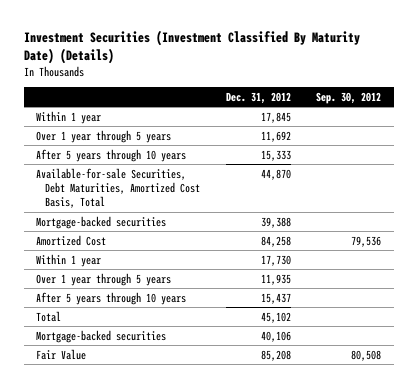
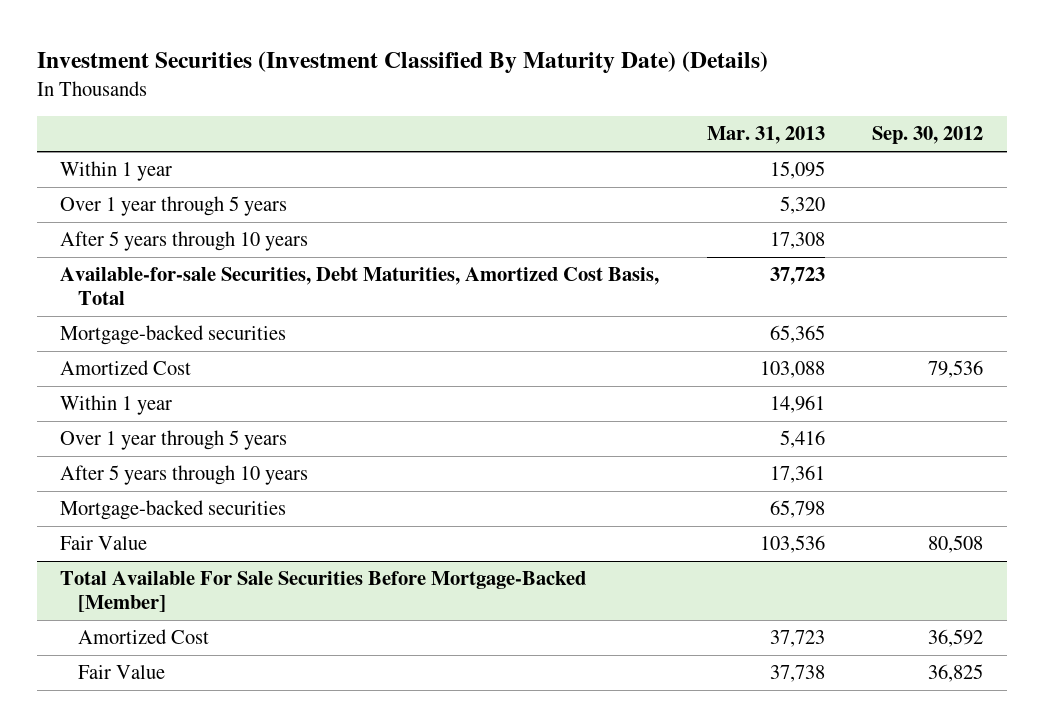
- | Dec. 31, 2012 | Sep. 30, 2012
+ | Mar. 31, 2013 | Sep. 30, 2012
- Total | 45,102 |
+ Total Available For Sale Securities Before Mortgage-Backed [Member]
+ Amortized Cost | 37,723 | 36,592
+ Fair Value | 37,738 | 36,825

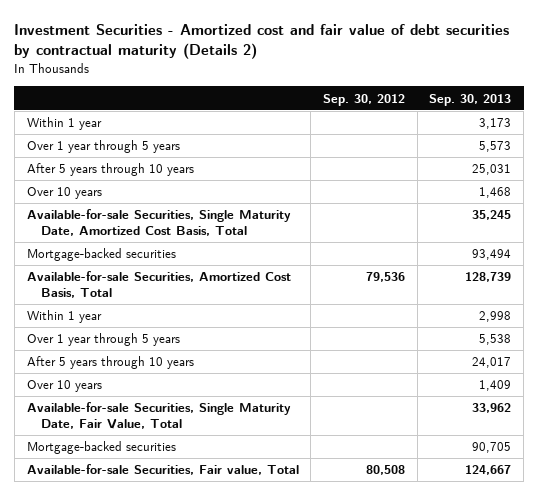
- Investment Securities (Investment Classified By Maturity Date) (Details)
+ Investment Securities - Amortized cost and fair value of debt securities by contractual maturity (Details 2)
- | Mar. 31, 2013 | Sep. 30, 2012
+ | Sep. 30, 2012 | Sep. 30, 2013
- Available-for-sale Securities, Debt Maturities, Amortized Cost Basis, Total | 37,723 |
+ Over 10 years | | 1,468
+ Available-for-sale Securities, Single Maturity Date, Amortized Cost Basis, Total | | 35,245
- Amortized Cost | 103,088 | 79,536
+ Available-for-sale Securities, Amortized Cost Basis, Total | 79,536 | 128,739
+ Over 10 years | | 1,409
+ Available-for-sale Securities, Single Maturity Date, Fair Value, Total | | 33,962
- Fair Value | 103,536 | 80,508
- Total Available For Sale Securities Before Mortgage-Backed [Member]
- Amortized Cost | 37,723 | 36,592
- Fair Value | 37,738 | 36,825
+ Available-for-sale Securities, Fair value, Total | 80,508 | 124,667

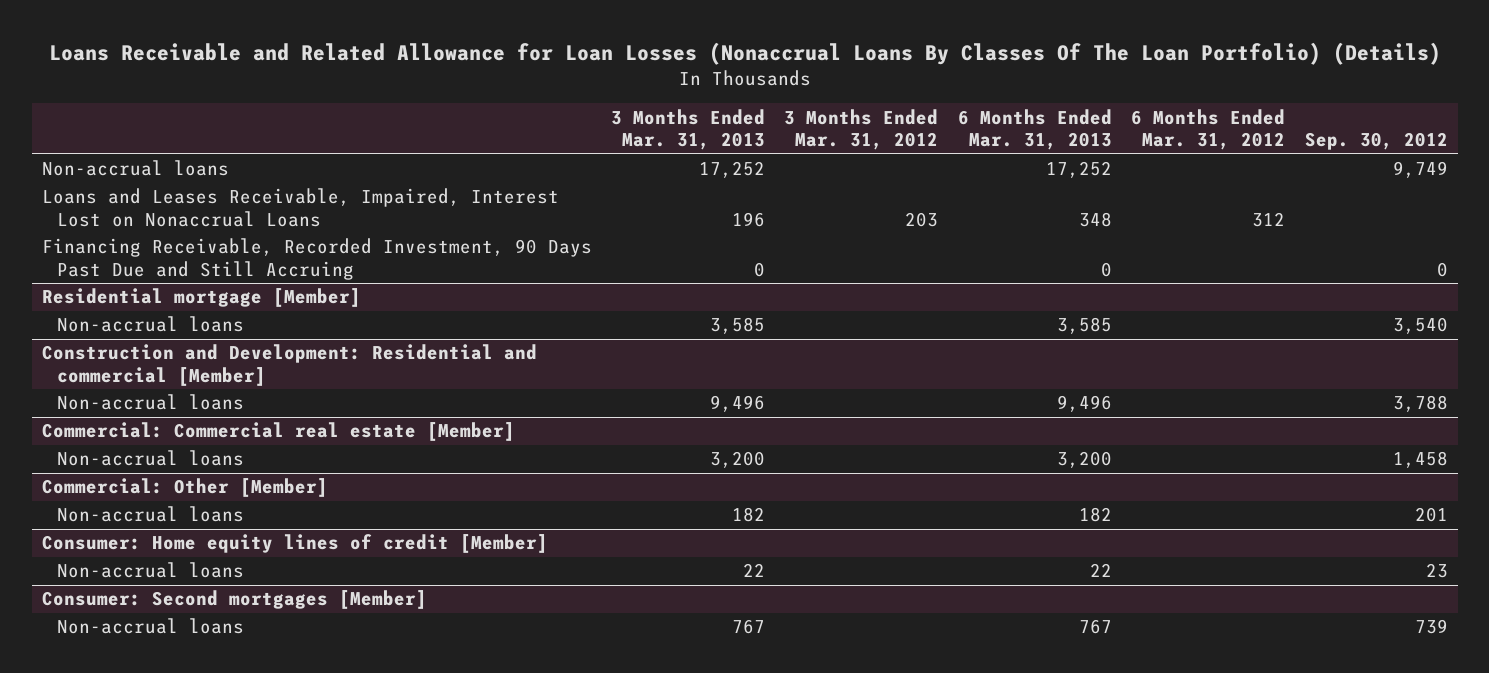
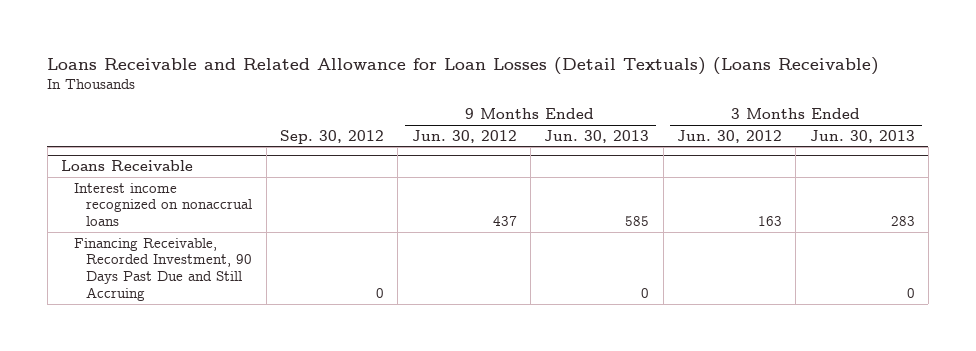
- Loans Receivable and Related Allowance for Loan Losses (Nonaccrual Loans By Classes Of The Loan Portfolio) (Details)
+ Loans Receivable and Related Allowance for Loan Losses (Detail Textuals) (Loans Receivable)
- | 3 Months Ended Mar. 31, 2013 | 3 Months Ended Mar. 31, 2012 | 6 Months Ended Mar. 31, 2013 | 6 Months Ended Mar. 31, 2012 | Sep. 30, 2012
+ | Sep. 30, 2012 | 9 Months Ended Jun. 30, 2012 | 9 Months Ended Jun. 30, 2013 | 3 Months Ended Jun. 30, 2012 | 3 Months Ended Jun. 30, 2013
- Non-accrual loans | 17,252 | | 17,252 | | 9,749
- Loans and Leases Receivable, Impaired, Interest Lost on Nonaccrual Loans | 196 | 203 | 348 | 312 |
- Financing Receivable, Recorded Investment, 90 Days Past Due and Still Accruing | 0 | | 0 | | 0
- Residential mortgage [Member]
- Non-accrual loans | 3,585 | | 3,585 | | 3,540
- Construction and Development: Residential and commercial [Member]
- Non-accrual loans | 9,496 | | 9,496 | | 3,788
- Commercial: Commercial real estate [Member]
- Non-accrual loans | 3,200 | | 3,200 | | 1,458
- Commercial: Other [Member]
- Non-accrual loans | 182 | | 182 | | 201
- Consumer: Home equity lines of credit [Member]
- Non-accrual loans | 22 | | 22 | | 23
- Consumer: Second mortgages [Member]
- Non-accrual loans | 767 | | 767 | | 739
+ Loans Receivable
+ Interest income recognized on nonaccrual loans | | 437 | 585 | 163 | 283
+ Financing Receivable, Recorded Investment, 90 Days Past Due and Still Accruing | 0 | | 0 | | 0

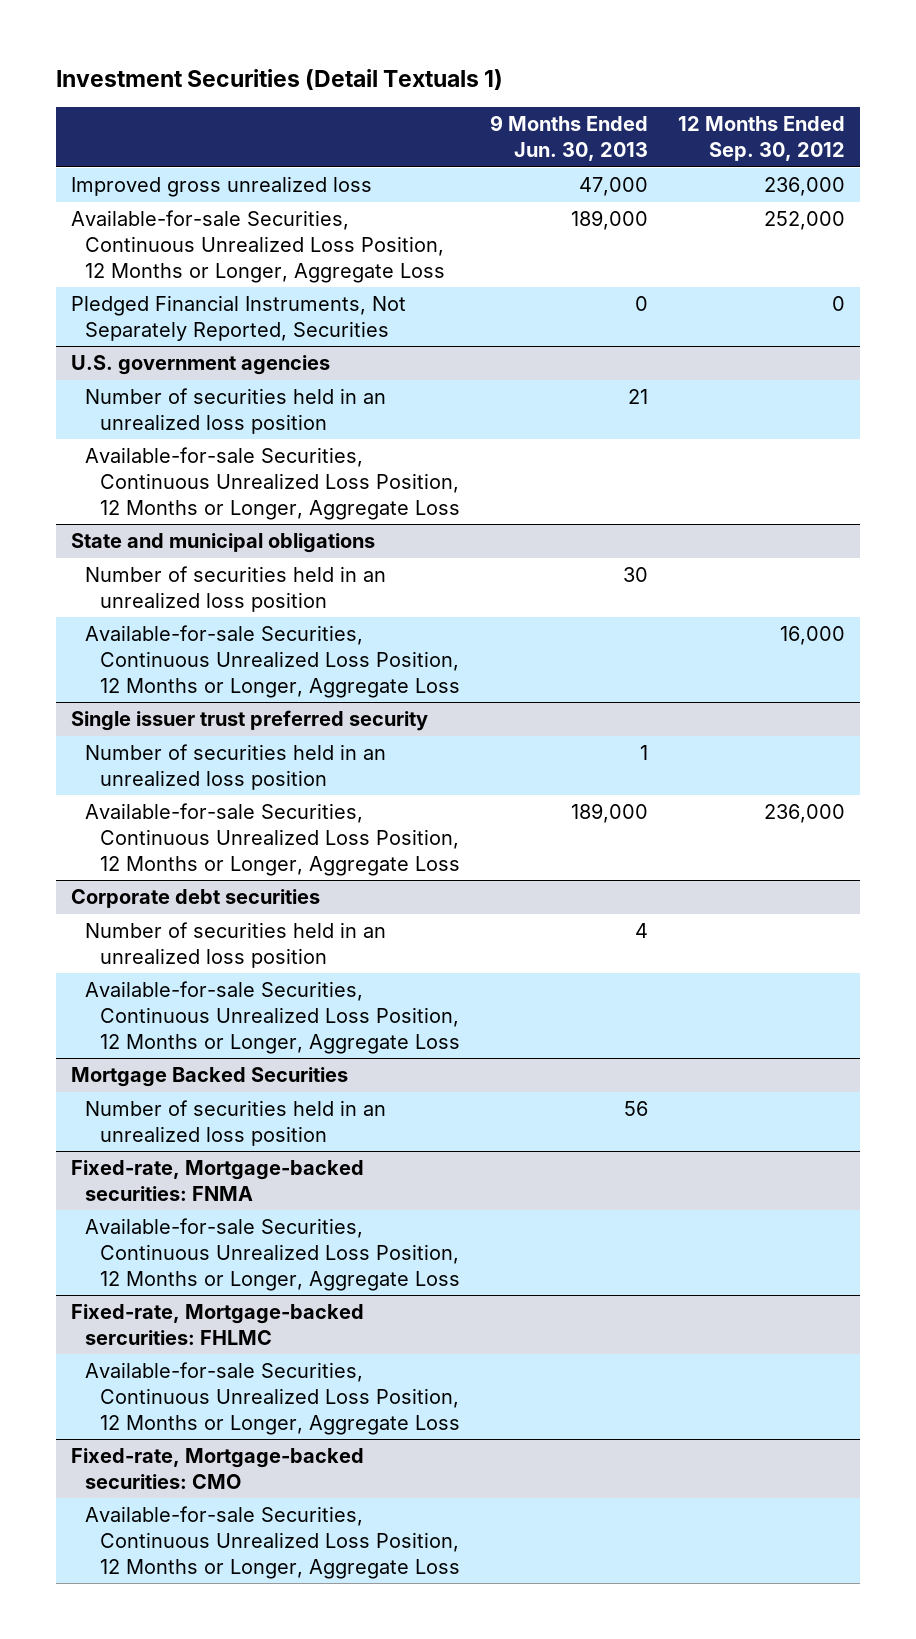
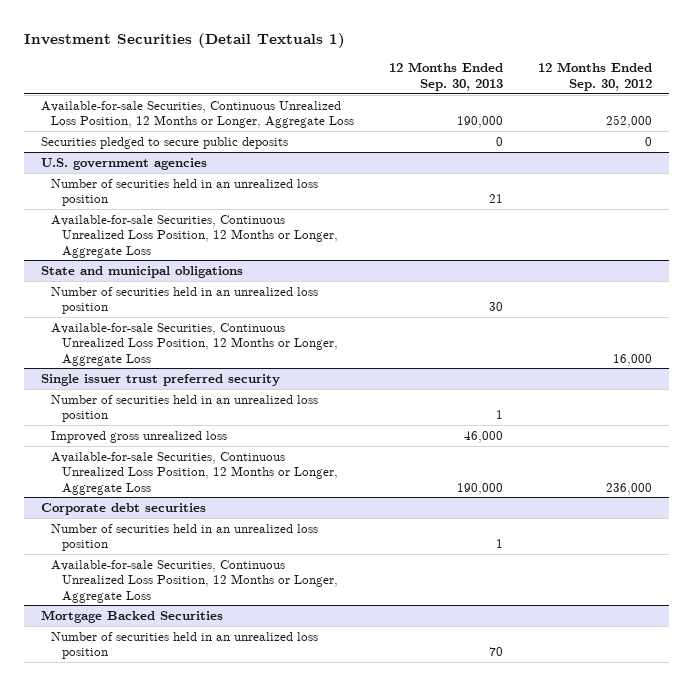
- | 9 Months Ended Jun. 30, 2013 | 12 Months Ended Sep. 30, 2012
+ | 12 Months Ended Sep. 30, 2013 | 12 Months Ended Sep. 30, 2012
- Improved gross unrealized loss | 47,000 | 236,000
- Pledged Financial Instruments, Not Separately Reported, Securities | 0 | 0
+ Securities pledged to secure public deposits | 0 | 0
@ Single issuer trust preferred security
+ Improved gross unrealized loss | 46,000 |
- Fixed-rate, Mortgage-backed securities: FNMA
- Available-for-sale Securities, Continuous Unrealized Loss Position, 12 Months or Longer, Aggregate Loss
- Fixed-rate, Mortgage-backed sercurities: FHLMC
- Available-for-sale Securities, Continuous Unrealized Loss Position, 12 Months or Longer, Aggregate Loss
- Fixed-rate, Mortgage-backed securities: CMO
- Available-for-sale Securities, Continuous Unrealized Loss Position, 12 Months or Longer, Aggregate Loss

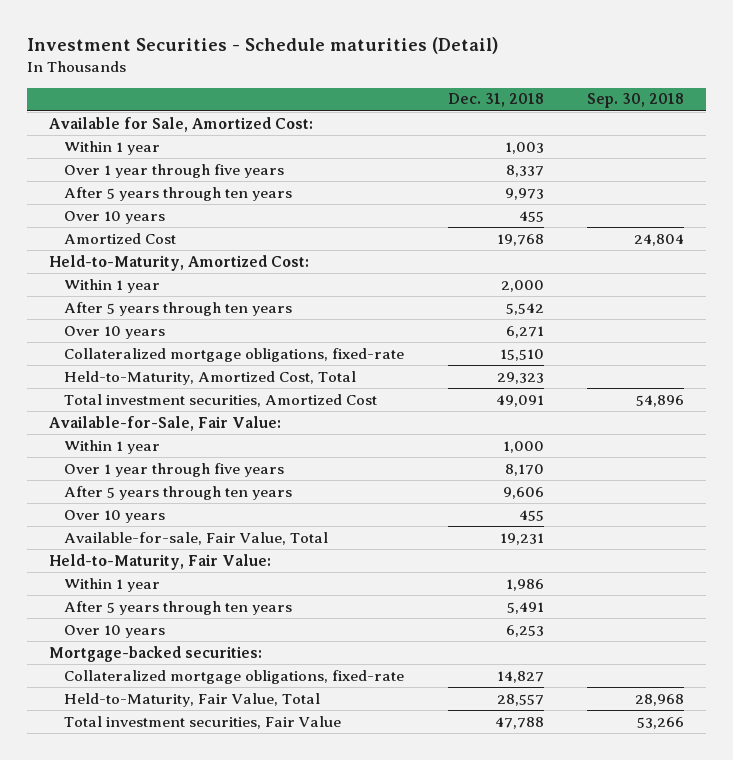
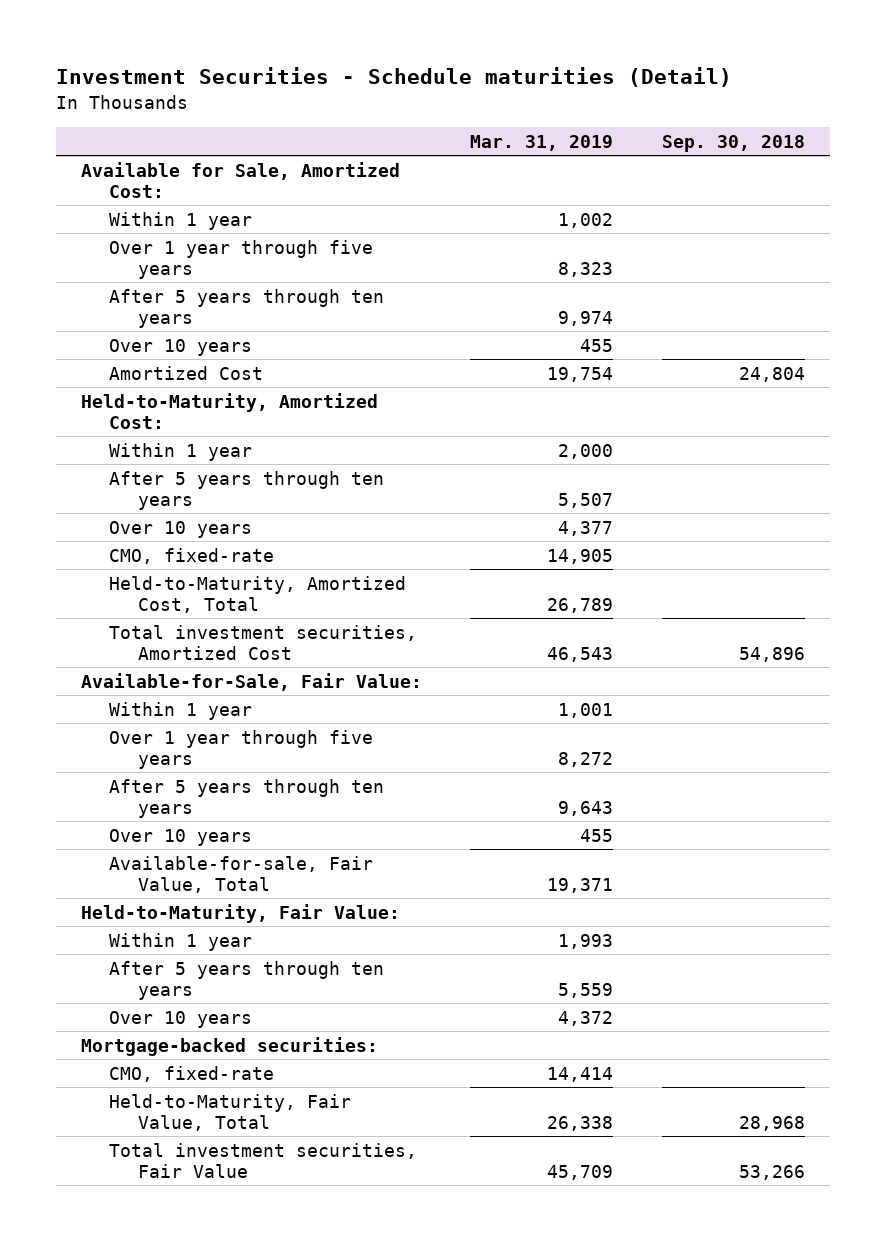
- | Dec. 31, 2018 | Sep. 30, 2018
+ | Mar. 31, 2019 | Sep. 30, 2018
- Collateralized mortgage obligations, fixed-rate | 15,510 |
+ CMO, fixed-rate | 14,905 |
- Collateralized mortgage obligations, fixed-rate | 14,827 |
+ CMO, fixed-rate | 14,414 |

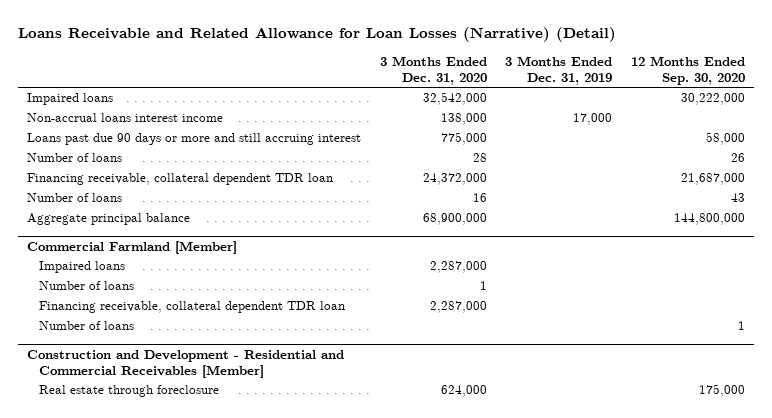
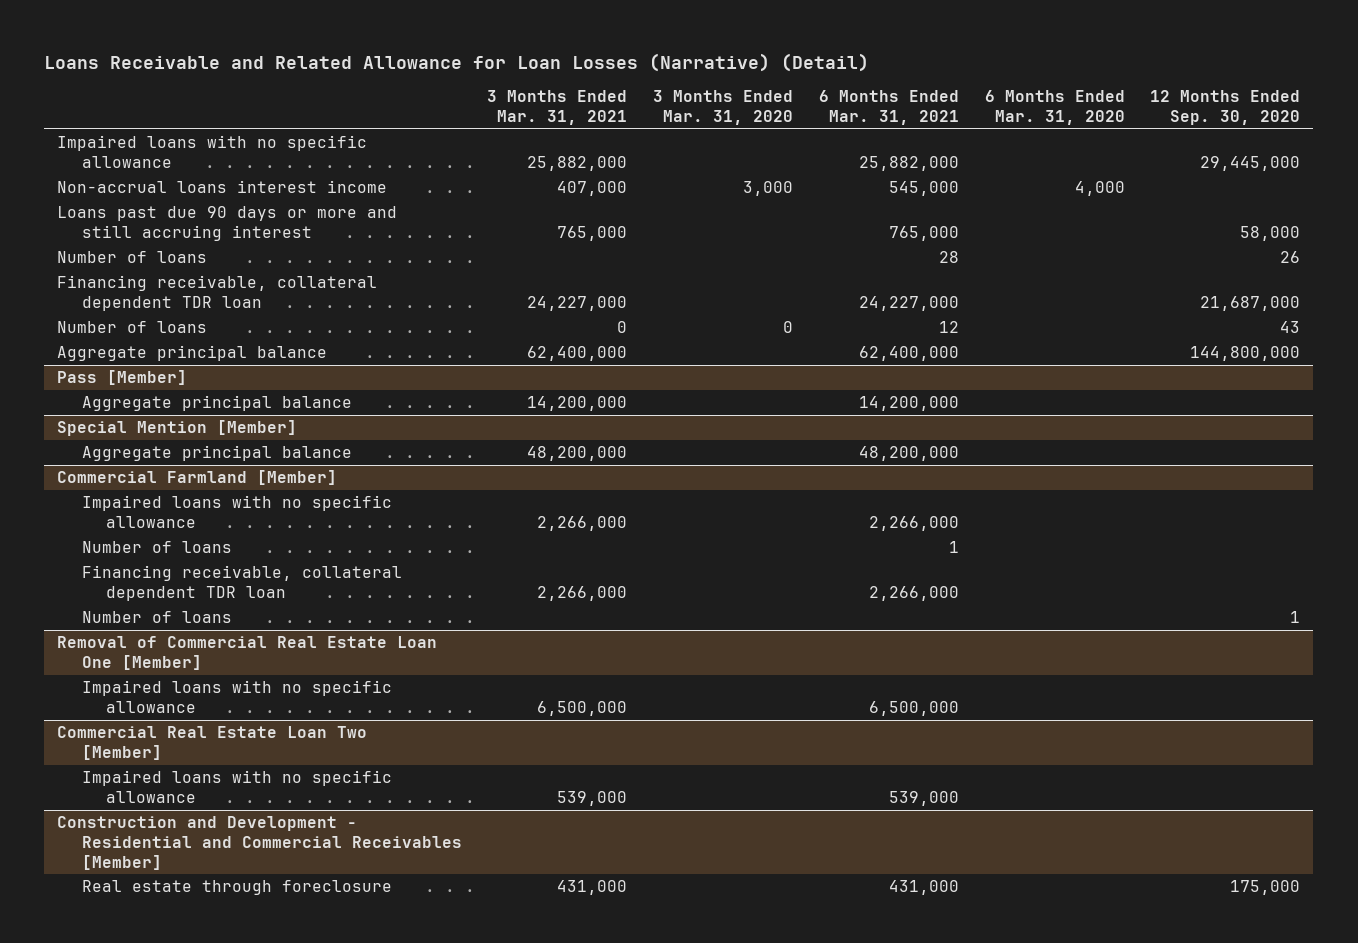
- | 3 Months Ended Dec. 31, 2020 | 3 Months Ended Dec. 31, 2019 | 12 Months Ended Sep. 30, 2020
+ | 3 Months Ended Mar. 31, 2021 | 3 Months Ended Mar. 31, 2020 | 6 Months Ended Mar. 31, 2021 | 6 Months Ended Mar. 31, 2020 | 12 Months Ended Sep. 30, 2020
- Impaired loans | 32,542,000 | | 30,222,000
+ Impaired loans with no specific allowance | 25,882,000 | | 25,882,000 | | 29,445,000
+ Pass [Member]
+ Aggregate principal balance | 14,200,000 | | 14,200,000 | |
+ Special Mention [Member]
+ Aggregate principal balance | 48,200,000 | | 48,200,000 | |
@ Commercial Farmland [Member]
- Impaired loans | 2,287,000 | |
+ Impaired loans with no specific allowance | 2,266,000 | | 2,266,000 | |
+ Removal of Commercial Real Estate Loan One [Member]
+ Impaired loans with no specific allowance | 6,500,000 | | 6,500,000 | |
+ Commercial Real Estate Loan Two [Member]
+ Impaired loans with no specific allowance | 539,000 | | 539,000 | |

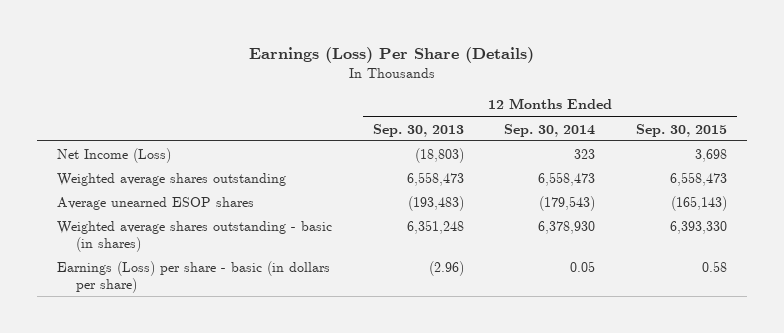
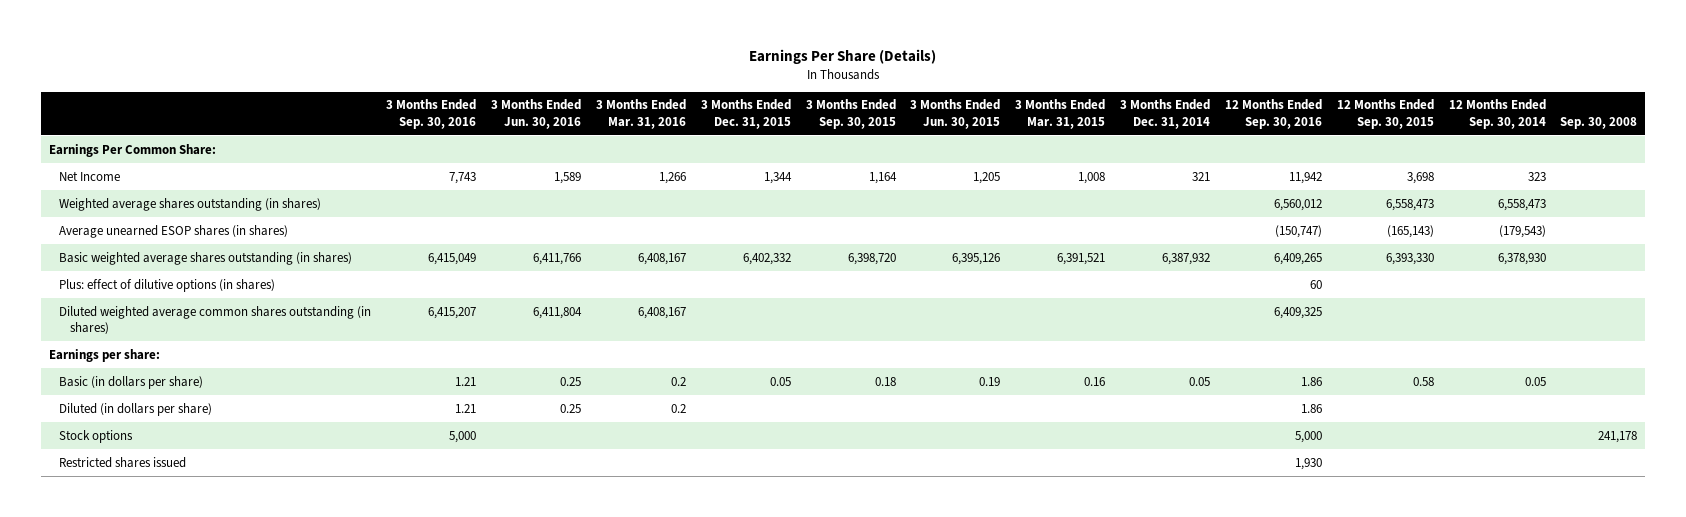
- Earnings (Loss) Per Share (Details)
+ Earnings Per Share (Details)
- | 12 Months Ended Sep. 30, 2013 | 12 Months Ended Sep. 30, 2014 | 12 Months Ended Sep. 30, 2015
+ | 3 Months Ended Sep. 30, 2016 | 3 Months Ended Jun. 30, 2016 | 3 Months Ended Mar. 31, 2016 | 3 Months Ended Dec. 31, 2015 | 3 Months Ended Sep. 30, 2015 | 3 Months Ended Jun. 30, 2015 | 3 Months Ended Mar. 31, 2015 | 3 Months Ended Dec. 31, 2014 | 12 Months Ended Sep. 30, 2016 | 12 Months Ended Sep. 30, 2015 | 12 Months Ended Sep. 30, 2014 | Sep. 30, 2008
- Net Income (Loss) | (18,803) | 323 | 3,698
- Weighted average shares outstanding | 6,558,473 | 6,558,473 | 6,558,473
- Average unearned ESOP shares | (193,483) | (179,543) | (165,143)
- Weighted average shares outstanding - basic (in shares) | 6,351,248 | 6,378,930 | 6,393,330
- Earnings (Loss) per share - basic (in dollars per share) | (2.96) | 0.05 | 0.58
+ Earnings Per Common Share:
+ Net Income | 7,743 | 1,589 | 1,266 | 1,344 | 1,164 | 1,205 | 1,008 | 321 | 11,942 | 3,698 | 323 |
+ Weighted average shares outstanding (in shares) | | | | | | | | | 6,560,012 | 6,558,473 | 6,558,473 |
+ Average unearned ESOP shares (in shares) | | | | | | | | | (150,747) | (165,143) | (179,543) |
+ Basic weighted average shares outstanding (in shares) | 6,415,049 | 6,411,766 | 6,408,167 | 6,402,332 | 6,398,720 | 6,395,126 | 6,391,521 | 6,387,932 | 6,409,265 | 6,393,330 | 6,378,930 |
+ Plus: effect of dilutive options (in shares) | | | | | | | | | 60 | | |
+ Diluted weighted average common shares outstanding (in shares) | 6,415,207 | 6,411,804 | 6,408,167 | | | | | | 6,409,325 | | |
+ Earnings per share:
+ Basic (in dollars per share) | 1.21 | 0.25 | 0.2 | 0.05 | 0.18 | 0.19 | 0.16 | 0.05 | 1.86 | 0.58 | 0.05 |
+ Diluted (in dollars per share) | 1.21 | 0.25 | 0.2 | | | | | | 1.86 | | |
+ Stock options | 5,000 | | | | | | | | 5,000 | | | 241,178
+ Restricted shares issued | | | | | | | | | 1,930 | | |

